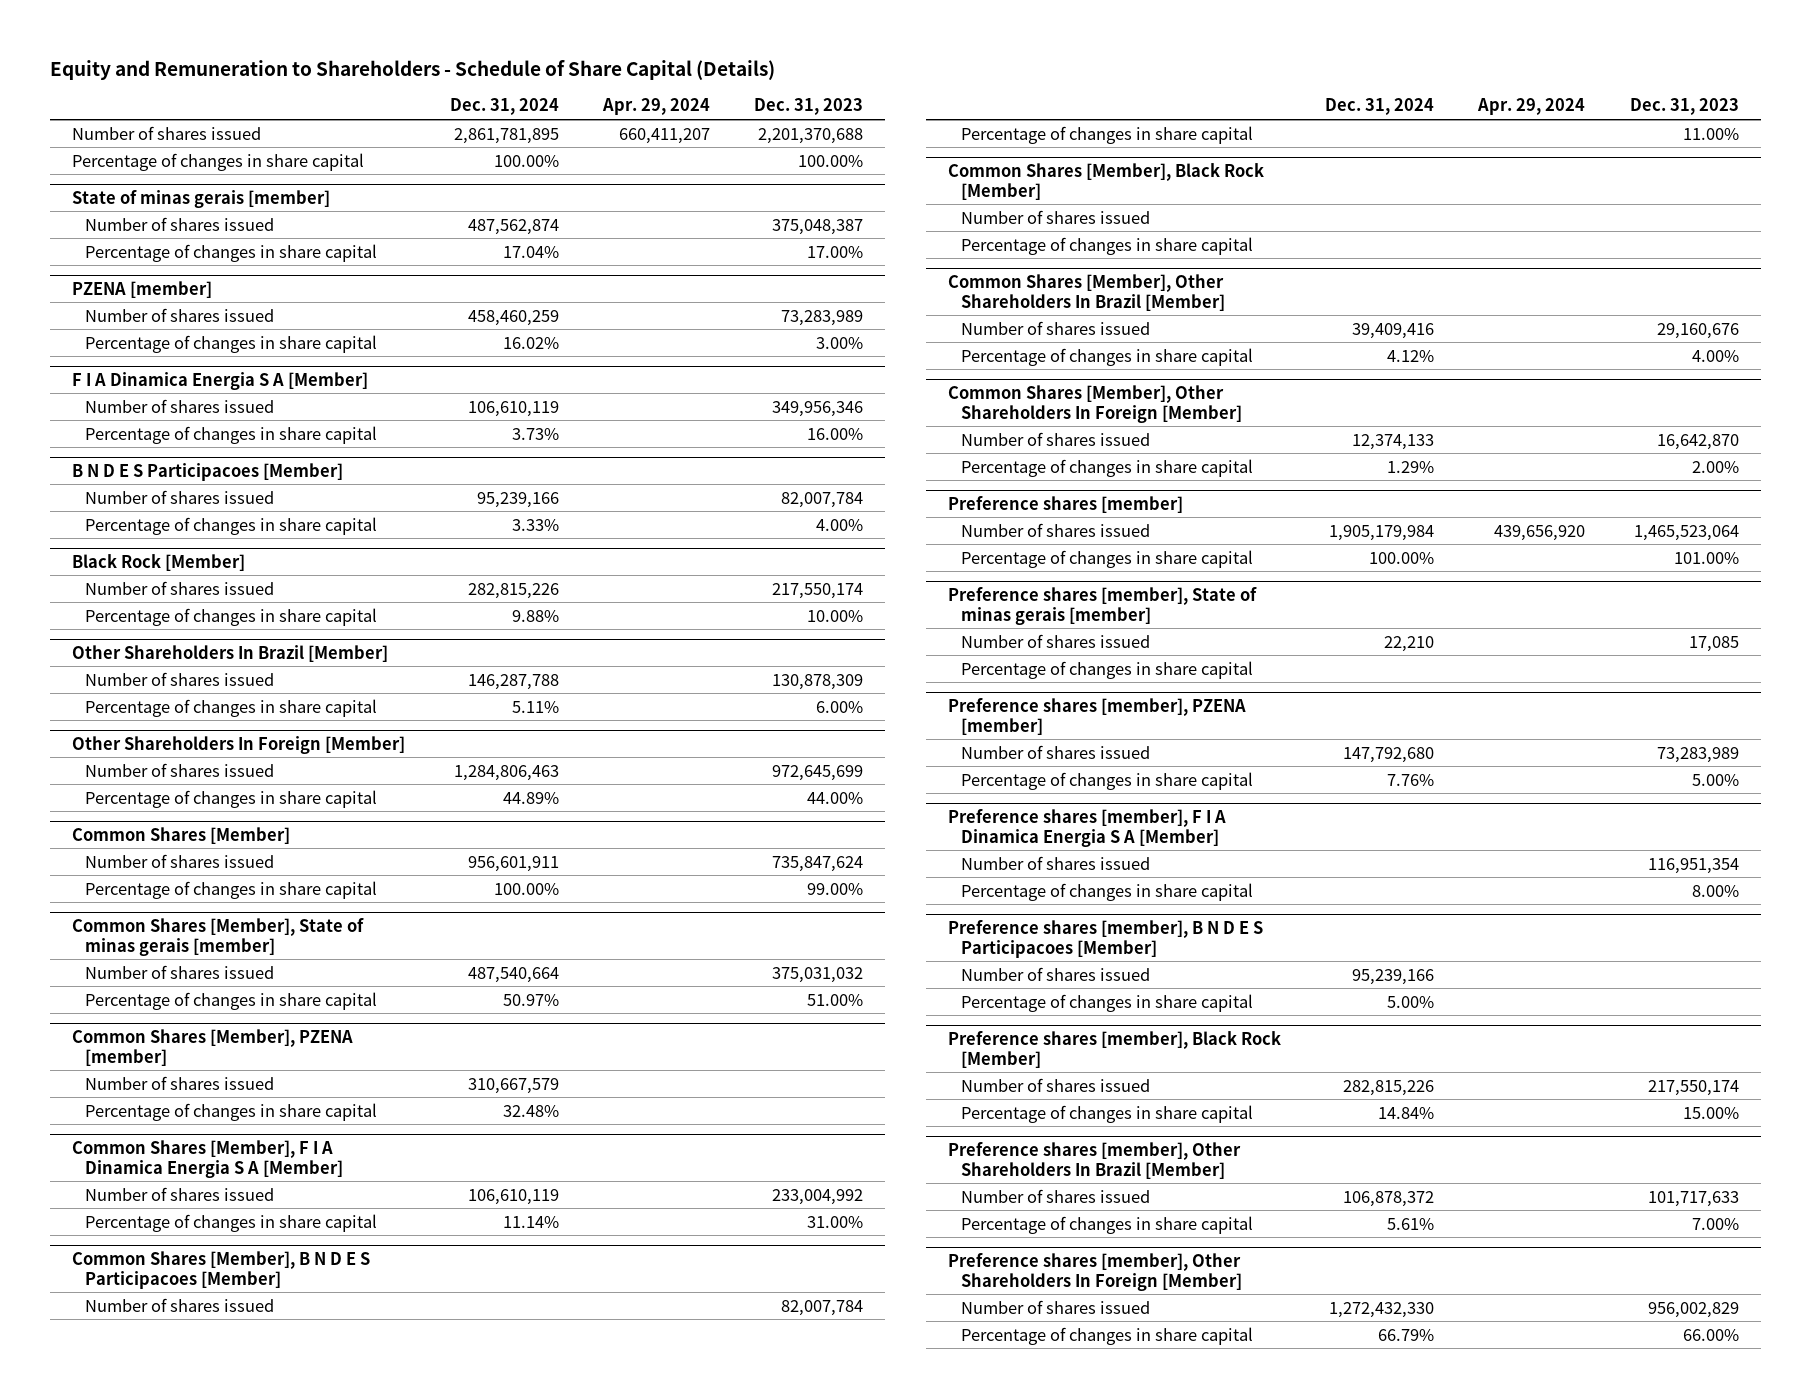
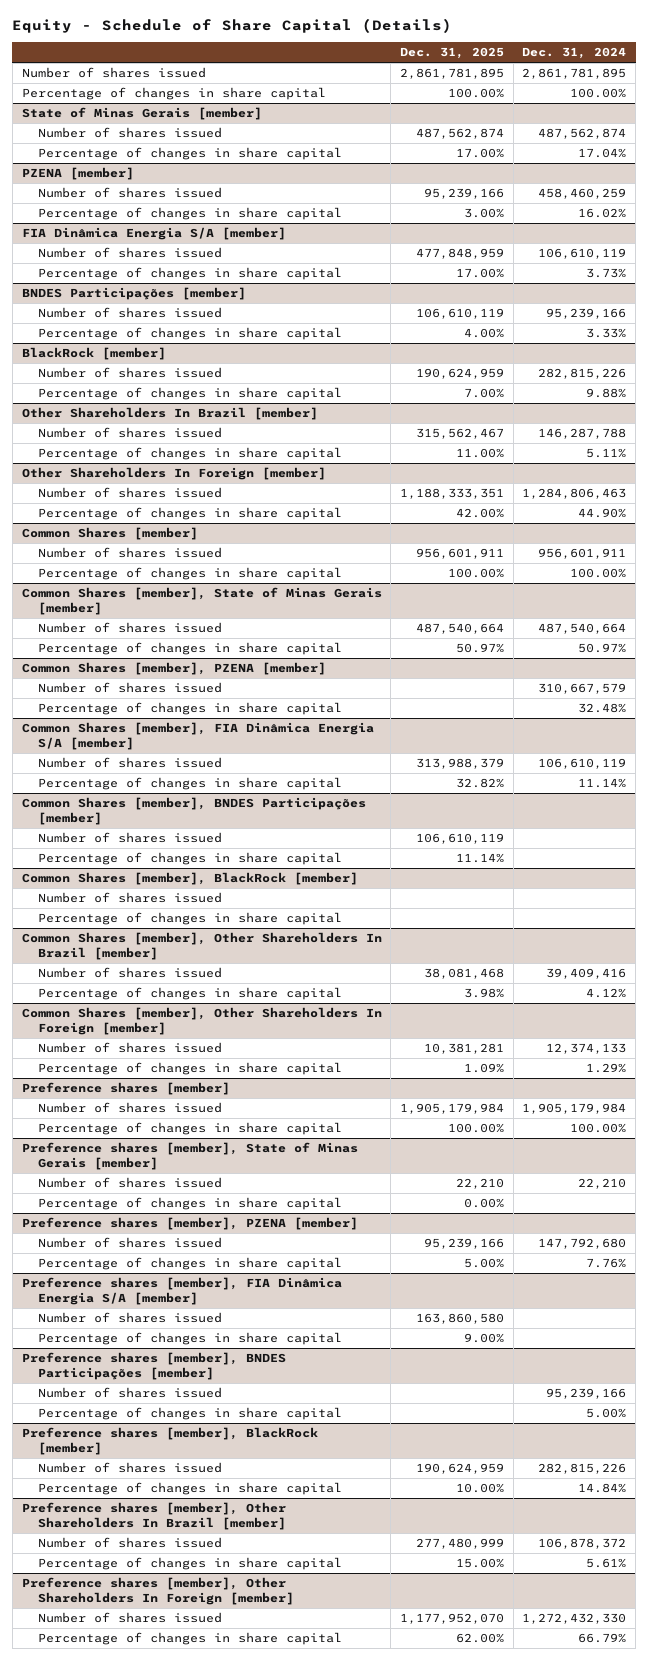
- Equity and Remuneration to Shareholders - Schedule of Share Capital (Details)
+ Equity - Schedule of Share Capital (Details)
- | Dec. 31, 2024 | Apr. 29, 2024 | Dec. 31, 2023
+ | Dec. 31, 2025 | Dec. 31, 2024
- State of minas gerais [member]
+ State of Minas Gerais [member]
- F I A Dinamica Energia S A [Member]
+ FIA Dinâmica Energia S/A [member]
- B N D E S Participacoes [Member]
+ BNDES Participações [member]
- Black Rock [Member]
+ BlackRock [member]
- Other Shareholders In Brazil [Member]
+ Other Shareholders In Brazil [member]
- Other Shareholders In Foreign [Member]
+ Other Shareholders In Foreign [member]
- Percentage of changes in share capital | 44.89% | | 44.00%
- Common Shares [Member]
+ Percentage of changes in share capital | 42.00% | 44.90%
+ Common Shares [member]
- Common Shares [Member], State of minas gerais [member]
+ Common Shares [member], State of Minas Gerais [member]
- Common Shares [Member], PZENA [member]
+ Common Shares [member], PZENA [member]
- Common Shares [Member], F I A Dinamica Energia S A [Member]
+ Common Shares [member], FIA Dinâmica Energia S/A [member]
- Common Shares [Member], B N D E S Participacoes [Member]
+ Common Shares [member], BNDES Participações [member]
- Common Shares [Member], Black Rock [Member]
+ Common Shares [member], BlackRock [member]
- Common Shares [Member], Other Shareholders In Brazil [Member]
+ Common Shares [member], Other Shareholders In Brazil [member]
- Common Shares [Member], Other Shareholders In Foreign [Member]
+ Common Shares [member], Other Shareholders In Foreign [member]
- Preference shares [member], State of minas gerais [member]
+ Preference shares [member], State of Minas Gerais [member]
- Preference shares [member], F I A Dinamica Energia S A [Member]
+ Preference shares [member], FIA Dinâmica Energia S/A [member]
- Preference shares [member], B N D E S Participacoes [Member]
+ Preference shares [member], BNDES Participações [member]
- Preference shares [member], Black Rock [Member]
+ Preference shares [member], BlackRock [member]
- Preference shares [member], Other Shareholders In Brazil [Member]
+ Preference shares [member], Other Shareholders In Brazil [member]
- Preference shares [member], Other Shareholders In Foreign [Member]
+ Preference shares [member], Other Shareholders In Foreign [member]

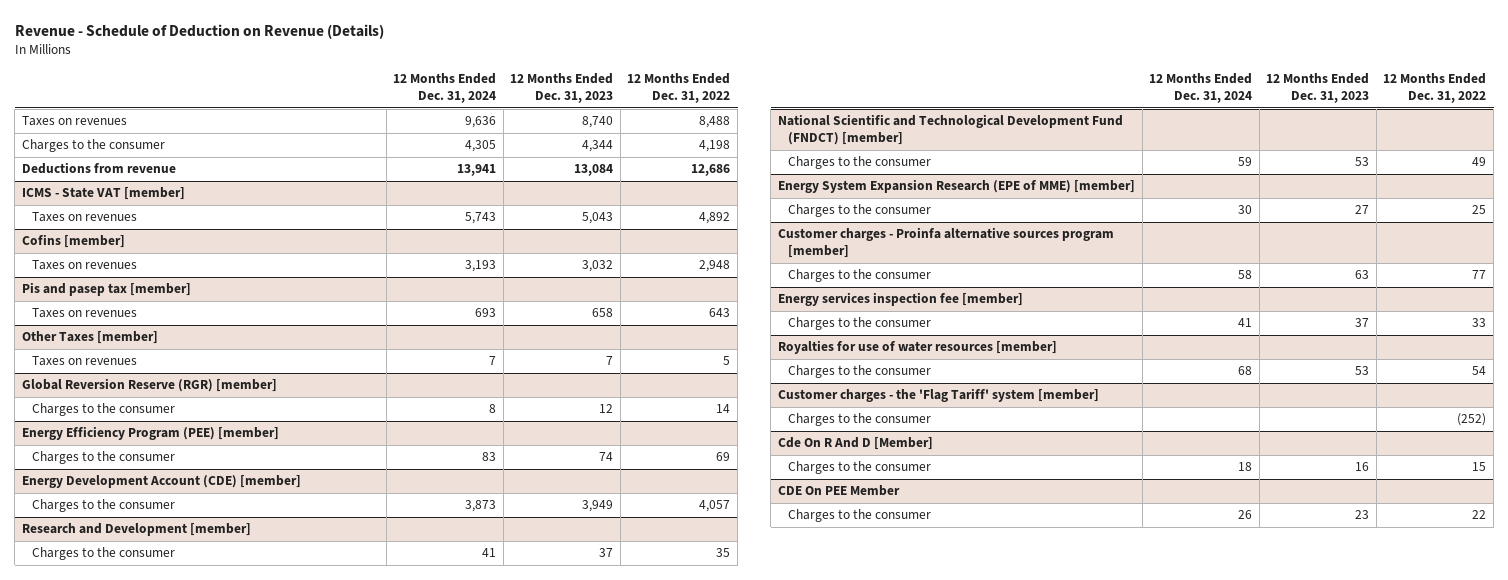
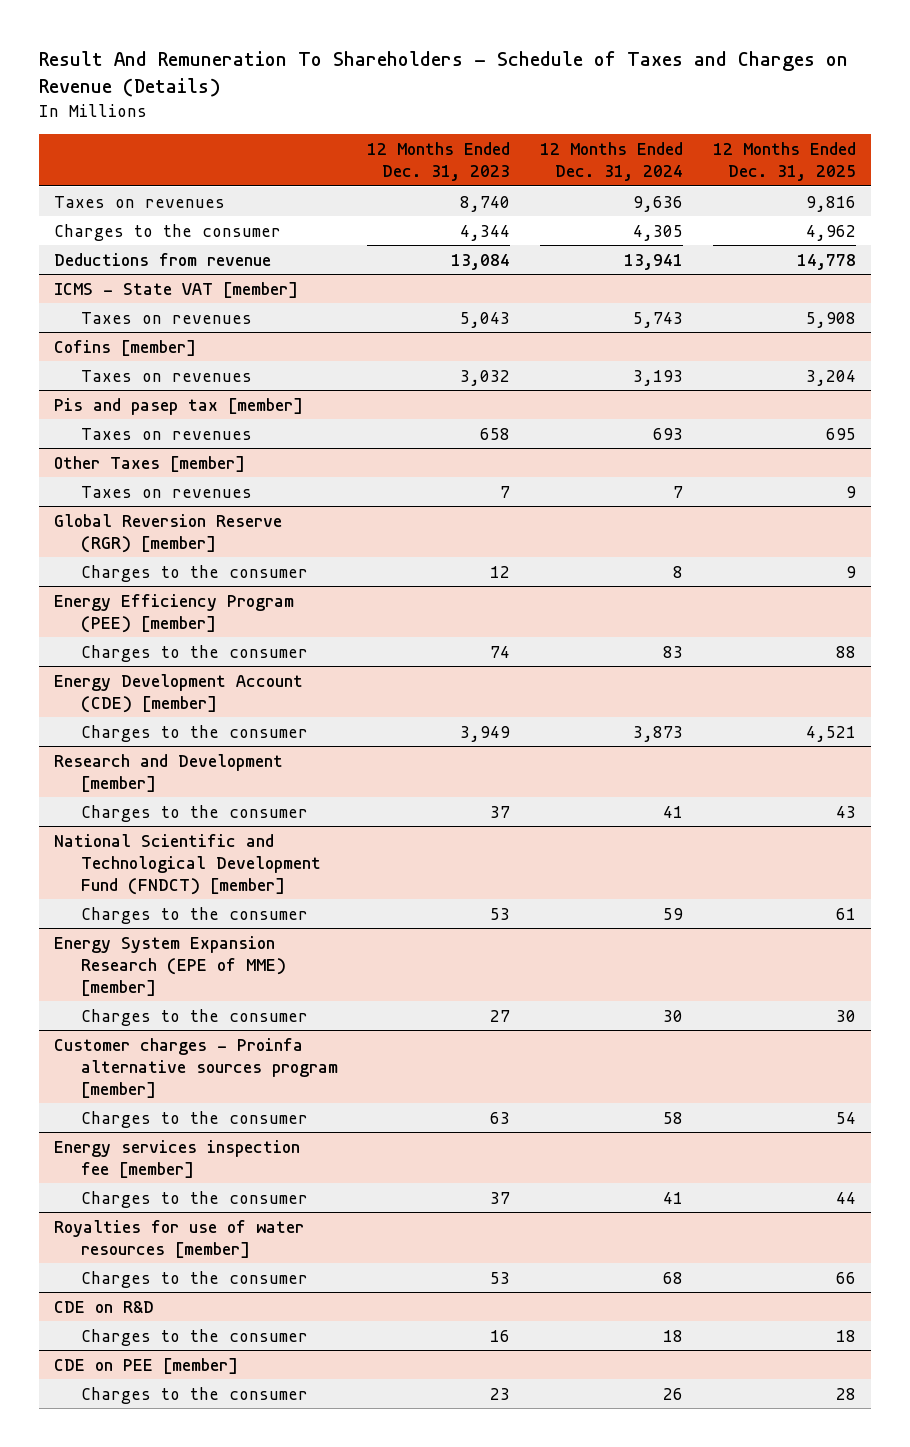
- Revenue - Schedule of Deduction on Revenue (Details)
+ Result And Remuneration To Shareholders - Schedule of Taxes and Charges on Revenue (Details)
- | 12 Months Ended Dec. 31, 2024 | 12 Months Ended Dec. 31, 2023 | 12 Months Ended Dec. 31, 2022
+ | 12 Months Ended Dec. 31, 2023 | 12 Months Ended Dec. 31, 2024 | 12 Months Ended Dec. 31, 2025
- Customer charges - the 'Flag Tariff' system [member]
- Charges to the consumer | | | (252)
- Cde On R And D [Member]
+ CDE on R&D
- CDE On PEE Member
+ CDE on PEE [member]

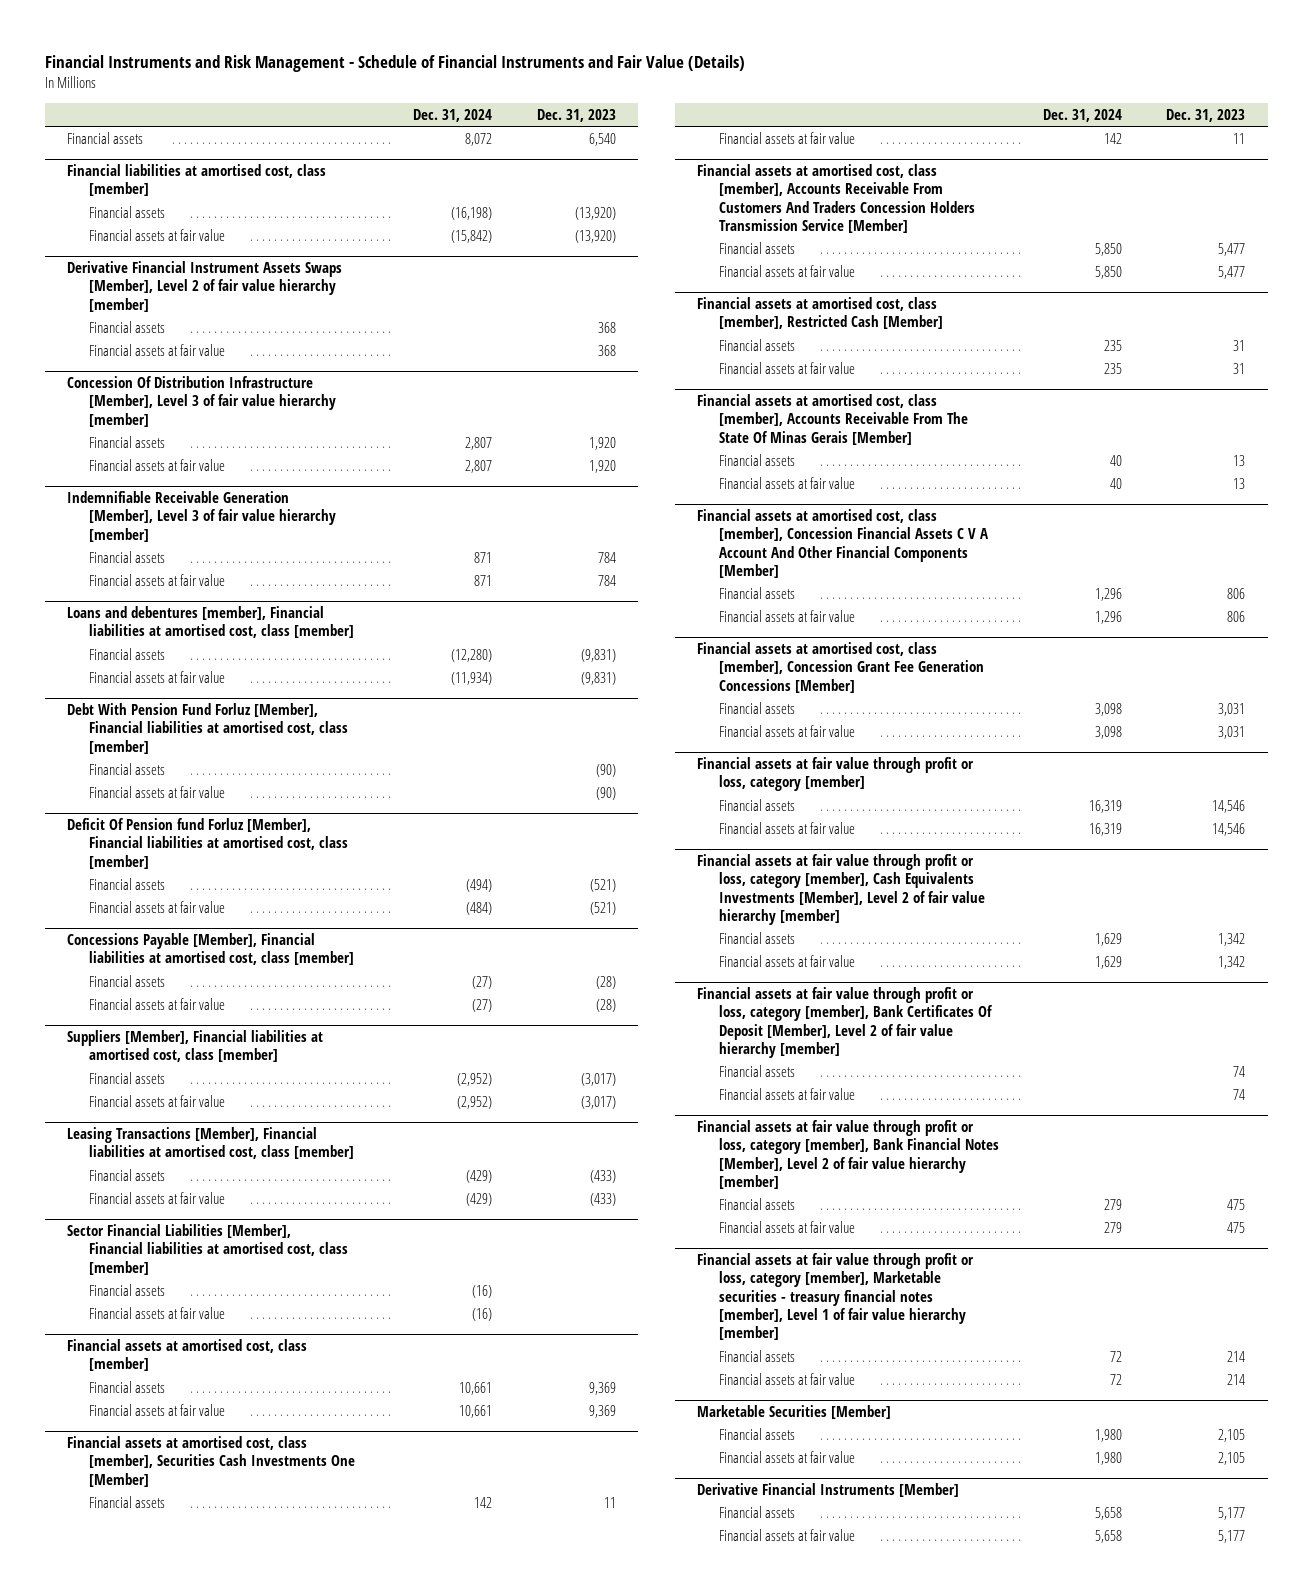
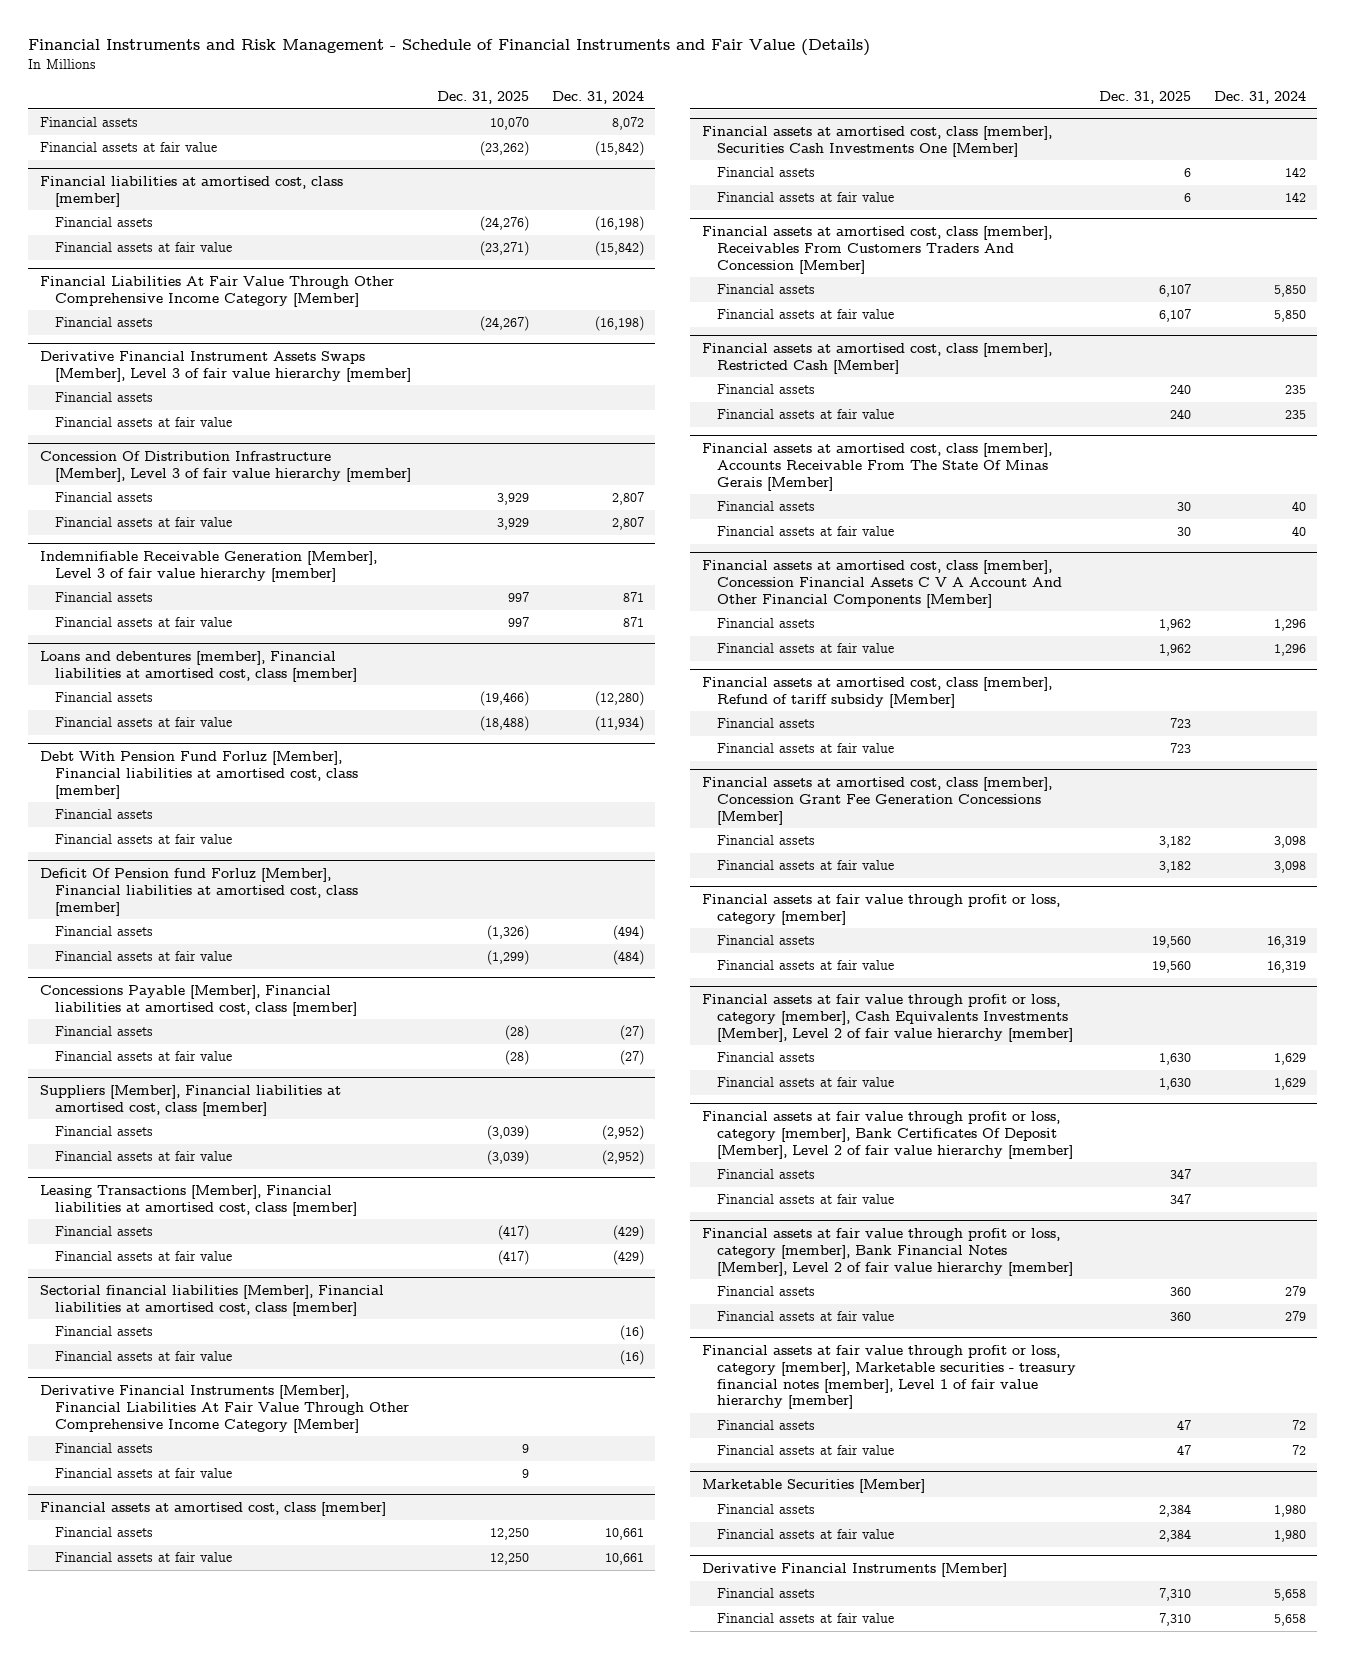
- | Dec. 31, 2024 | Dec. 31, 2023
+ | Dec. 31, 2025 | Dec. 31, 2024
+ Financial assets at fair value | (23,262) | (15,842)
- Derivative Financial Instrument Assets Swaps [Member], Level 2 of fair value hierarchy [member]
+ Financial Liabilities At Fair Value Through Other Comprehensive Income Category [Member]
+ Financial assets | (24,267) | (16,198)
+ Derivative Financial Instrument Assets Swaps [Member], Level 3 of fair value hierarchy [member]
- Sector Financial Liabilities [Member], Financial liabilities at amortised cost, class [member]
+ Sectorial financial liabilities [Member], Financial liabilities at amortised cost, class [member]
+ Derivative Financial Instruments [Member], Financial Liabilities At Fair Value Through Other Comprehensive Income Category [Member]
+ Financial assets | 9 |
+ Financial assets at fair value | 9 |
- Financial assets at amortised cost, class [member], Accounts Receivable From Customers And Traders Concession Holders Transmission Service [Member]
+ Financial assets at amortised cost, class [member], Receivables From Customers Traders And Concession [Member]
+ Financial assets at amortised cost, class [member], Refund of tariff subsidy [Member]
+ Financial assets | 723 |
+ Financial assets at fair value | 723 |

